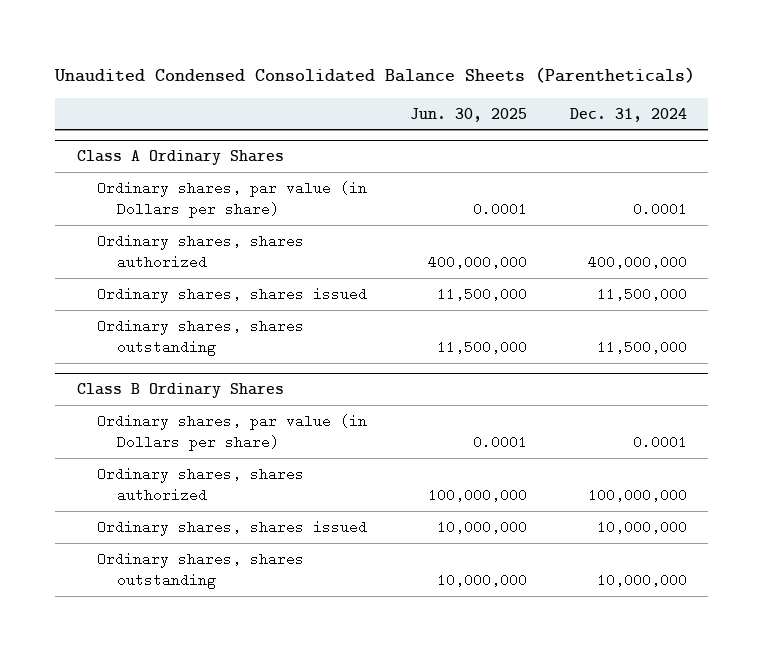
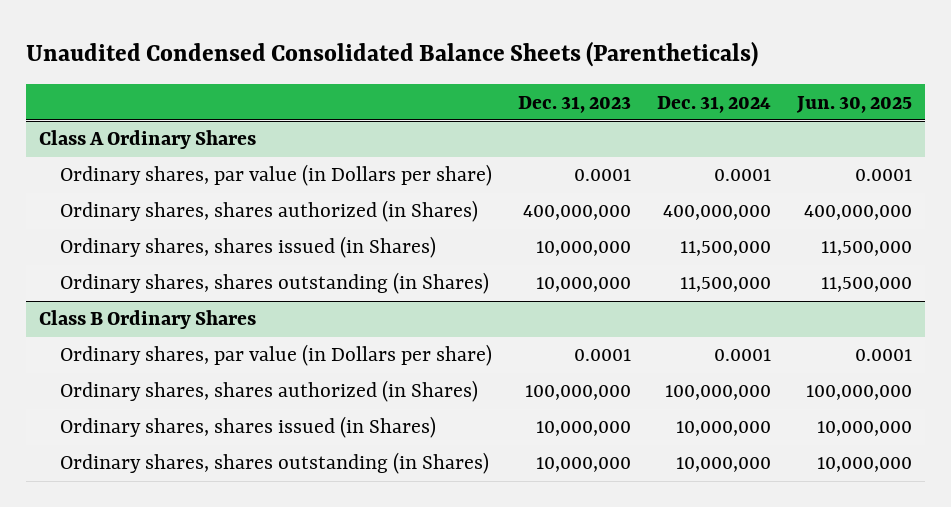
- | Jun. 30, 2025 | Dec. 31, 2024
+ | Dec. 31, 2023 | Dec. 31, 2024 | Jun. 30, 2025
@ Class A Ordinary Shares
- Ordinary shares, shares authorized | 400,000,000 | 400,000,000
- Ordinary shares, shares issued | 11,500,000 | 11,500,000
- Ordinary shares, shares outstanding | 11,500,000 | 11,500,000
+ Ordinary shares, shares authorized (in Shares) | 400,000,000 | 400,000,000 | 400,000,000
+ Ordinary shares, shares issued (in Shares) | 10,000,000 | 11,500,000 | 11,500,000
+ Ordinary shares, shares outstanding (in Shares) | 10,000,000 | 11,500,000 | 11,500,000
@ Class B Ordinary Shares
- Ordinary shares, shares authorized | 100,000,000 | 100,000,000
- Ordinary shares, shares issued | 10,000,000 | 10,000,000
- Ordinary shares, shares outstanding | 10,000,000 | 10,000,000
+ Ordinary shares, shares authorized (in Shares) | 100,000,000 | 100,000,000 | 100,000,000
+ Ordinary shares, shares issued (in Shares) | 10,000,000 | 10,000,000 | 10,000,000
+ Ordinary shares, shares outstanding (in Shares) | 10,000,000 | 10,000,000 | 10,000,000

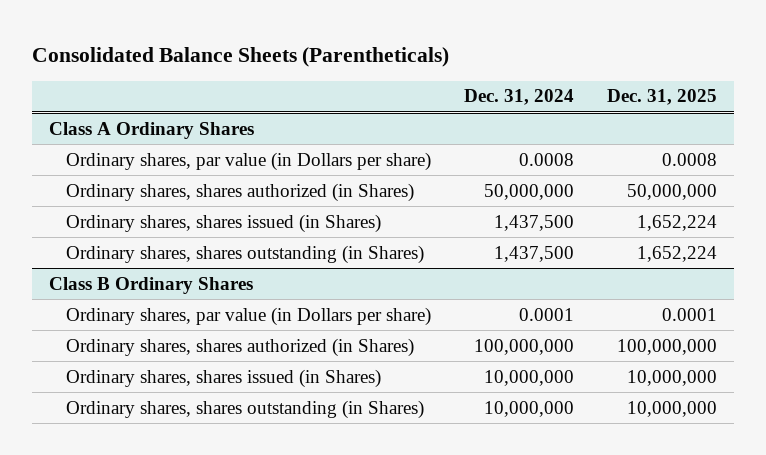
- Unaudited Condensed Consolidated Balance Sheets (Parentheticals)
+ Consolidated Balance Sheets (Parentheticals)
- | Dec. 31, 2023 | Dec. 31, 2024 | Jun. 30, 2025
+ | Dec. 31, 2024 | Dec. 31, 2025
@ Class A Ordinary Shares
- Ordinary shares, par value (in Dollars per share) | 0.0001 | 0.0001 | 0.0001
- Ordinary shares, shares authorized (in Shares) | 400,000,000 | 400,000,000 | 400,000,000
- Ordinary shares, shares issued (in Shares) | 10,000,000 | 11,500,000 | 11,500,000
- Ordinary shares, shares outstanding (in Shares) | 10,000,000 | 11,500,000 | 11,500,000
+ Ordinary shares, par value (in Dollars per share) | 0.0008 | 0.0008
+ Ordinary shares, shares authorized (in Shares) | 50,000,000 | 50,000,000
+ Ordinary shares, shares issued (in Shares) | 1,437,500 | 1,652,224
+ Ordinary shares, shares outstanding (in Shares) | 1,437,500 | 1,652,224

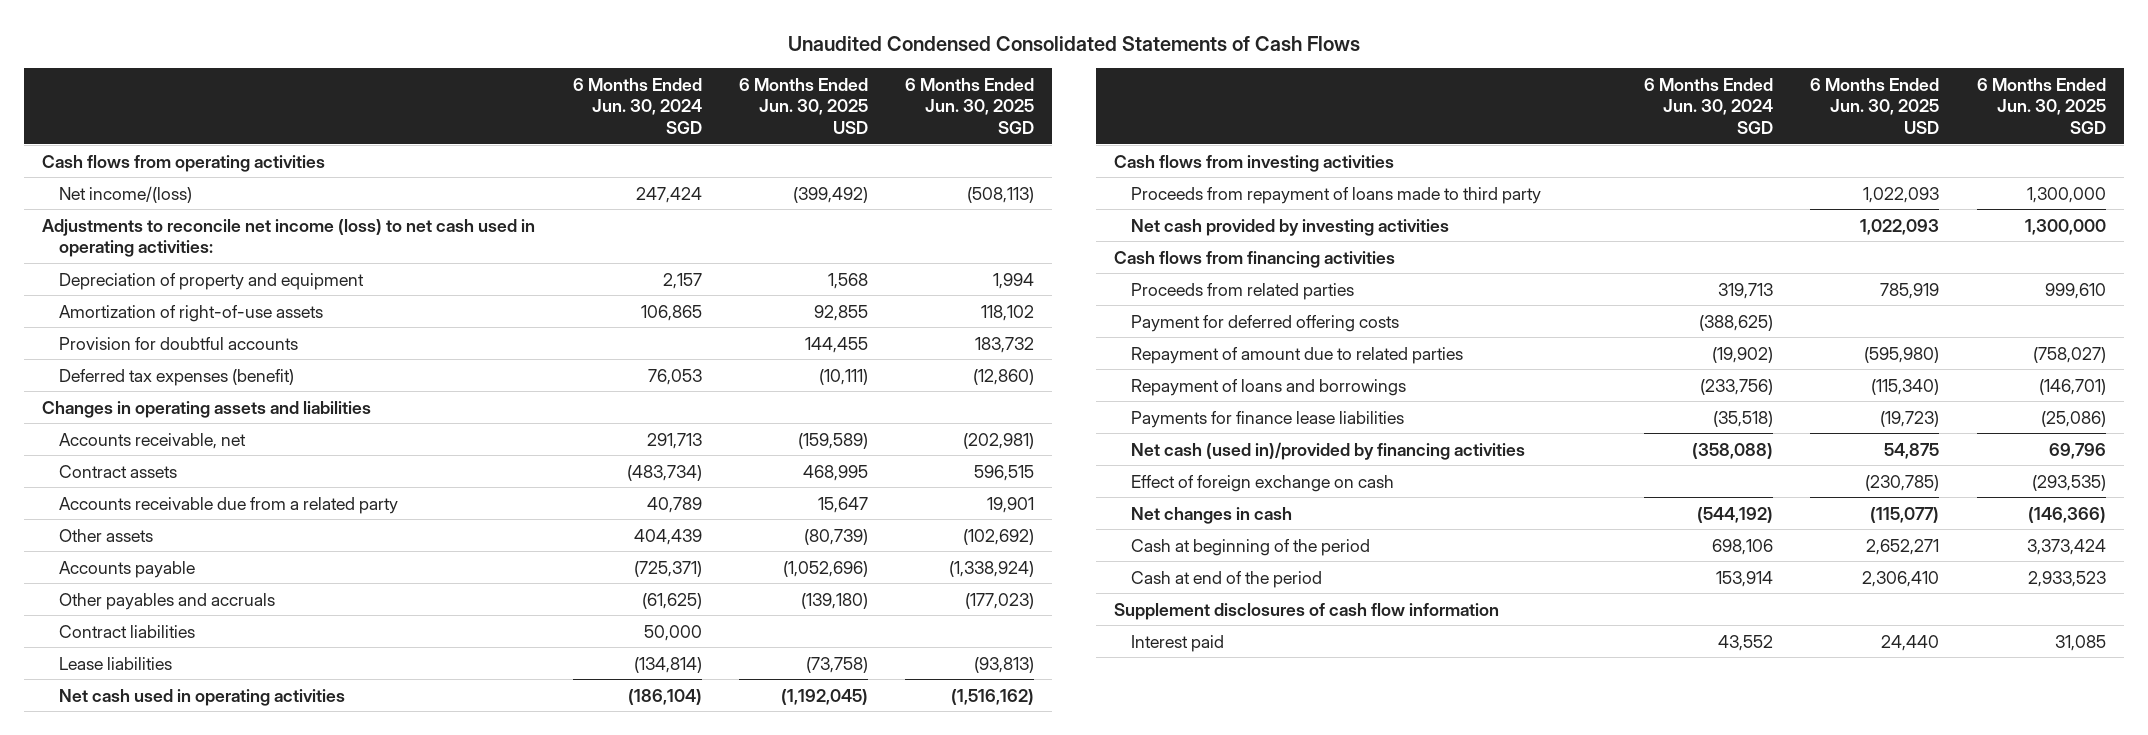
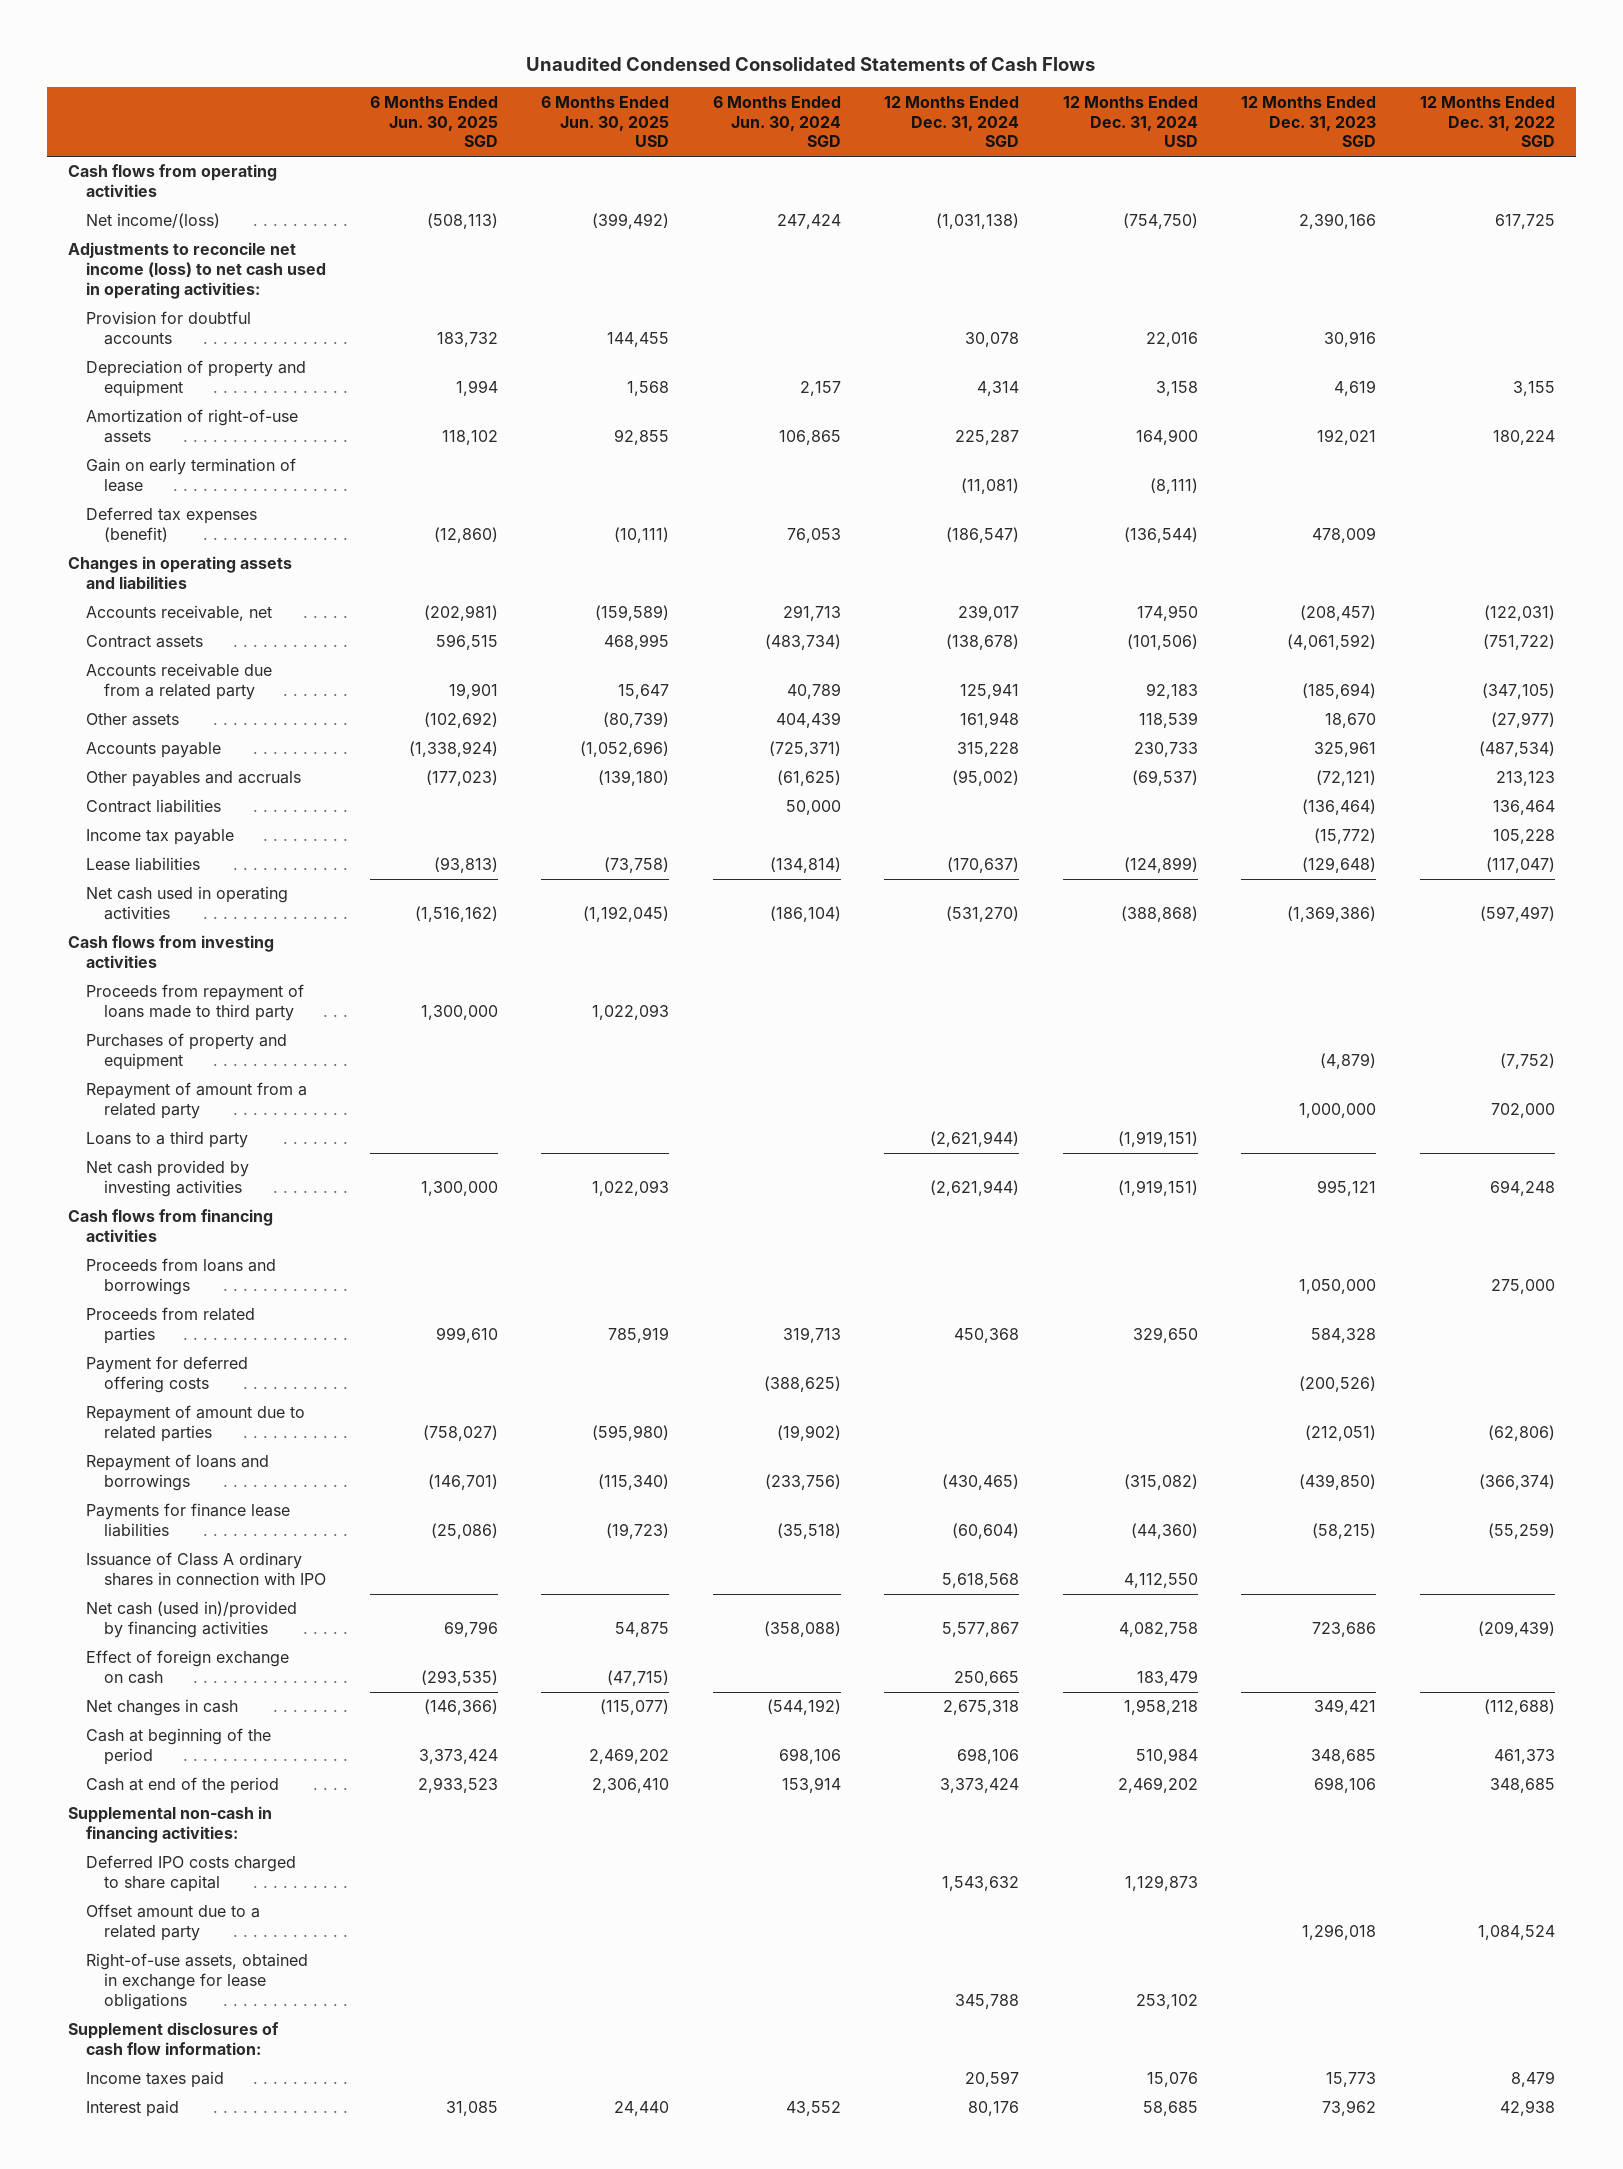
- | 6 Months Ended Jun. 30, 2024 SGD | 6 Months Ended Jun. 30, 2025 USD | 6 Months Ended Jun. 30, 2025 SGD
+ | 6 Months Ended Jun. 30, 2025 SGD | 6 Months Ended Jun. 30, 2025 USD | 6 Months Ended Jun. 30, 2024 SGD | 12 Months Ended Dec. 31, 2024 SGD | 12 Months Ended Dec. 31, 2024 USD | 12 Months Ended Dec. 31, 2023 SGD | 12 Months Ended Dec. 31, 2022 SGD
moved up: Provision for doubtful accounts | 183,732 | 144,455 | | 30,078 | 22,016 | 30,916 |
+ Gain on early termination of lease | | | | (11,081) | (8,111) | |
+ Income tax payable | | | | | | (15,772) | 105,228
+ Purchases of property and equipment | | | | | | (4,879) | (7,752)
+ Repayment of amount from a related party | | | | | | 1,000,000 | 702,000
+ Loans to a third party | | | | (2,621,944) | (1,919,151) | |
+ Proceeds from loans and borrowings | | | | | | 1,050,000 | 275,000
+ Issuance of Class A ordinary shares in connection with IPO | | | | 5,618,568 | 4,112,550 | |
- Effect of foreign exchange on cash | | (230,785) | (293,535)
+ Effect of foreign exchange on cash | (293,535) | (47,715) | | 250,665 | 183,479 | |
- Cash at beginning of the period | 698,106 | 2,652,271 | 3,373,424
+ Cash at beginning of the period | 3,373,424 | 2,469,202 | 698,106 | 698,106 | 510,984 | 348,685 | 461,373
- Supplement disclosures of cash flow information
+ Supplemental non-cash in financing activities:
+ Deferred IPO costs charged to share capital | | | | 1,543,632 | 1,129,873 | |
+ Offset amount due to a related party | | | | | | 1,296,018 | 1,084,524
+ Right-of-use assets, obtained in exchange for lease obligations | | | | 345,788 | 253,102 | |
+ Supplement disclosures of cash flow information:
+ Income taxes paid | | | | 20,597 | 15,076 | 15,773 | 8,479

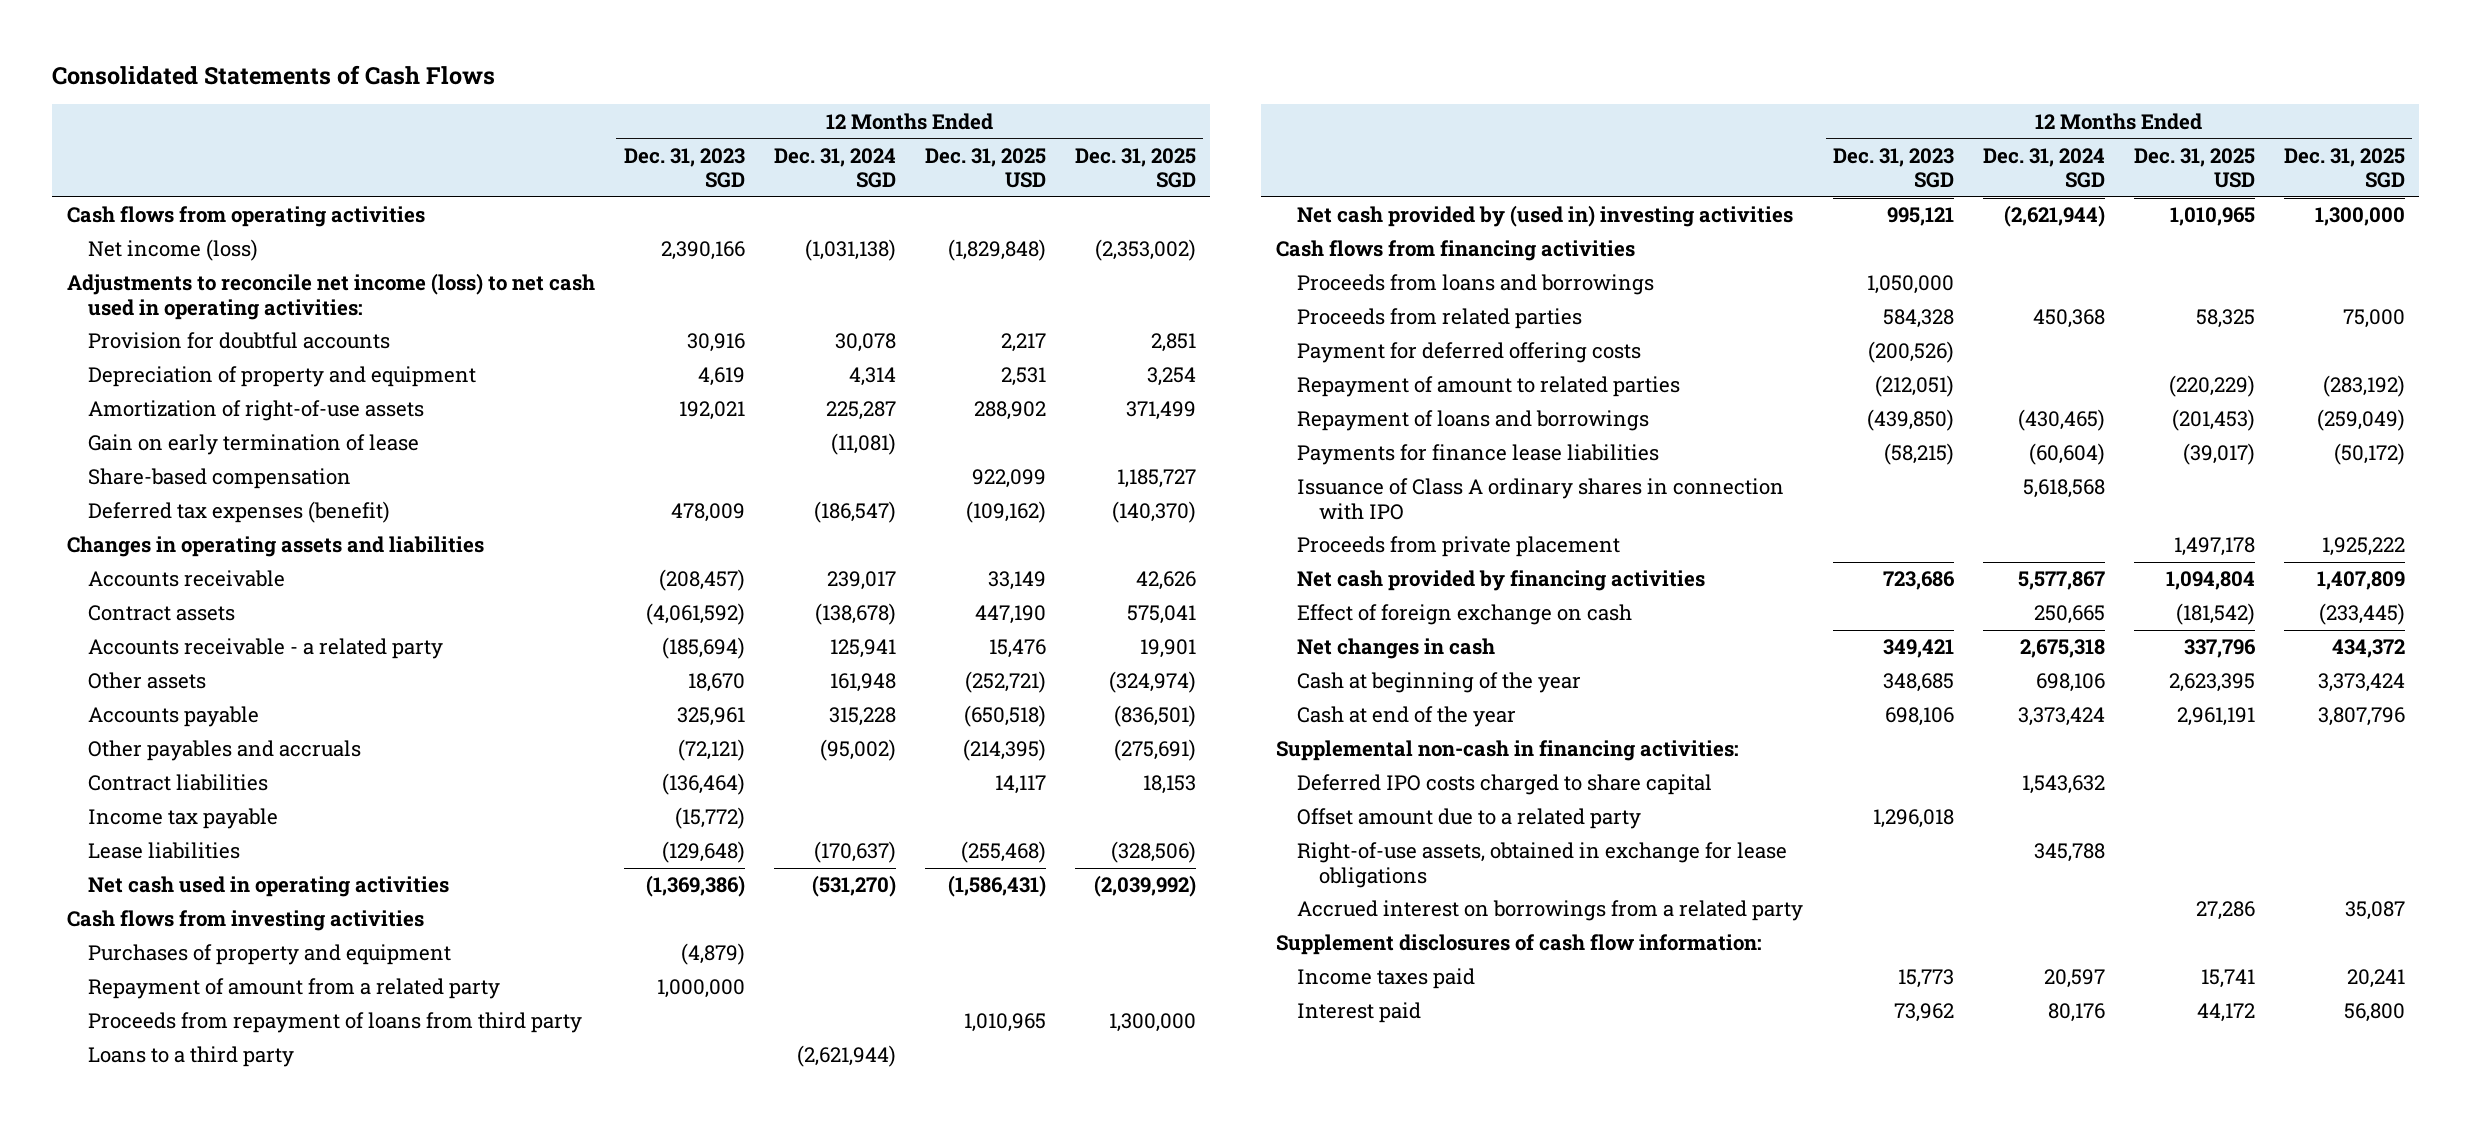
- Unaudited Condensed Consolidated Statements of Cash Flows
+ Consolidated Statements of Cash Flows
- | 6 Months Ended Jun. 30, 2025 SGD | 6 Months Ended Jun. 30, 2025 USD | 6 Months Ended Jun. 30, 2024 SGD | 12 Months Ended Dec. 31, 2024 SGD | 12 Months Ended Dec. 31, 2024 USD | 12 Months Ended Dec. 31, 2023 SGD | 12 Months Ended Dec. 31, 2022 SGD
+ | 12 Months Ended Dec. 31, 2023 SGD | 12 Months Ended Dec. 31, 2024 SGD | 12 Months Ended Dec. 31, 2025 USD | 12 Months Ended Dec. 31, 2025 SGD
- Net income/(loss) | (508,113) | (399,492) | 247,424 | (1,031,138) | (754,750) | 2,390,166 | 617,725
+ Net income (loss) | 2,390,166 | (1,031,138) | (1,829,848) | (2,353,002)
+ Share-based compensation | | | 922,099 | 1,185,727
- Accounts receivable, net | (202,981) | (159,589) | 291,713 | 239,017 | 174,950 | (208,457) | (122,031)
+ Accounts receivable | (208,457) | 239,017 | 33,149 | 42,626
- Accounts receivable due from a related party | 19,901 | 15,647 | 40,789 | 125,941 | 92,183 | (185,694) | (347,105)
+ Accounts receivable - a related party | (185,694) | 125,941 | 15,476 | 19,901
- Proceeds from repayment of loans made to third party | 1,300,000 | 1,022,093 | | | | |
+ Proceeds from repayment of loans from third party | | | 1,010,965 | 1,300,000
- Net cash provided by investing activities | 1,300,000 | 1,022,093 | | (2,621,944) | (1,919,151) | 995,121 | 694,248
+ Net cash provided by (used in) investing activities | 995,121 | (2,621,944) | 1,010,965 | 1,300,000
- Repayment of amount due to related parties | (758,027) | (595,980) | (19,902) | | | (212,051) | (62,806)
+ Repayment of amount to related parties | (212,051) | | (220,229) | (283,192)
- Net cash (used in)/provided by financing activities | 69,796 | 54,875 | (358,088) | 5,577,867 | 4,082,758 | 723,686 | (209,439)
+ Proceeds from private placement | | | 1,497,178 | 1,925,222
+ Net cash provided by financing activities | 723,686 | 5,577,867 | 1,094,804 | 1,407,809
- Cash at beginning of the period | 3,373,424 | 2,469,202 | 698,106 | 698,106 | 510,984 | 348,685 | 461,373
- Cash at end of the period | 2,933,523 | 2,306,410 | 153,914 | 3,373,424 | 2,469,202 | 698,106 | 348,685
+ Cash at beginning of the year | 348,685 | 698,106 | 2,623,395 | 3,373,424
+ Cash at end of the year | 698,106 | 3,373,424 | 2,961,191 | 3,807,796
+ Accrued interest on borrowings from a related party | | | 27,286 | 35,087

